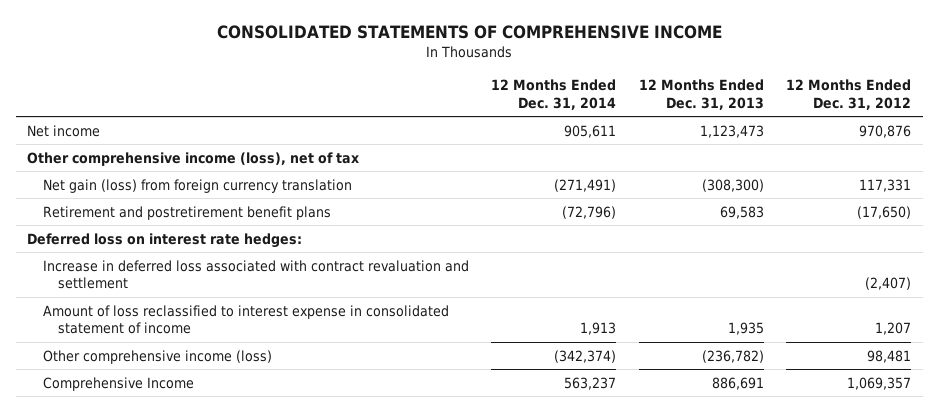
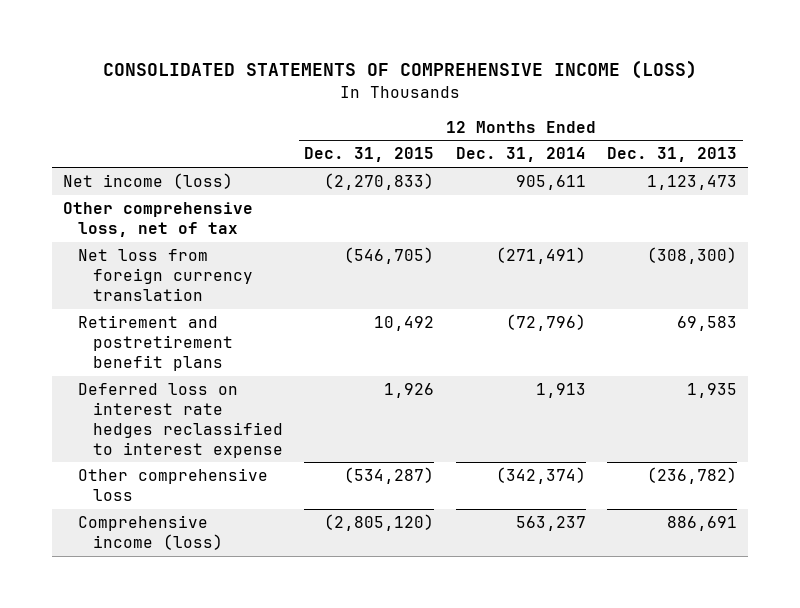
- CONSOLIDATED STATEMENTS OF COMPREHENSIVE INCOME
+ CONSOLIDATED STATEMENTS OF COMPREHENSIVE INCOME (LOSS)
- | 12 Months Ended Dec. 31, 2014 | 12 Months Ended Dec. 31, 2013 | 12 Months Ended Dec. 31, 2012
+ | 12 Months Ended Dec. 31, 2015 | 12 Months Ended Dec. 31, 2014 | 12 Months Ended Dec. 31, 2013
- Net income | 905,611 | 1,123,473 | 970,876
- Other comprehensive income (loss), net of tax
- Net gain (loss) from foreign currency translation | (271,491) | (308,300) | 117,331
+ Net income (loss) | (2,270,833) | 905,611 | 1,123,473
+ Other comprehensive loss, net of tax
+ Net loss from foreign currency translation | (546,705) | (271,491) | (308,300)
- Deferred loss on interest rate hedges:
- Increase in deferred loss associated with contract revaluation and settlement | | | (2,407)
- Amount of loss reclassified to interest expense in consolidated statement of income | 1,913 | 1,935 | 1,207
- Other comprehensive income (loss) | (342,374) | (236,782) | 98,481
- Comprehensive Income | 563,237 | 886,691 | 1,069,357
+ Deferred loss on interest rate hedges reclassified to interest expense | 1,926 | 1,913 | 1,935
+ Other comprehensive loss | (534,287) | (342,374) | (236,782)
+ Comprehensive income (loss) | (2,805,120) | 563,237 | 886,691

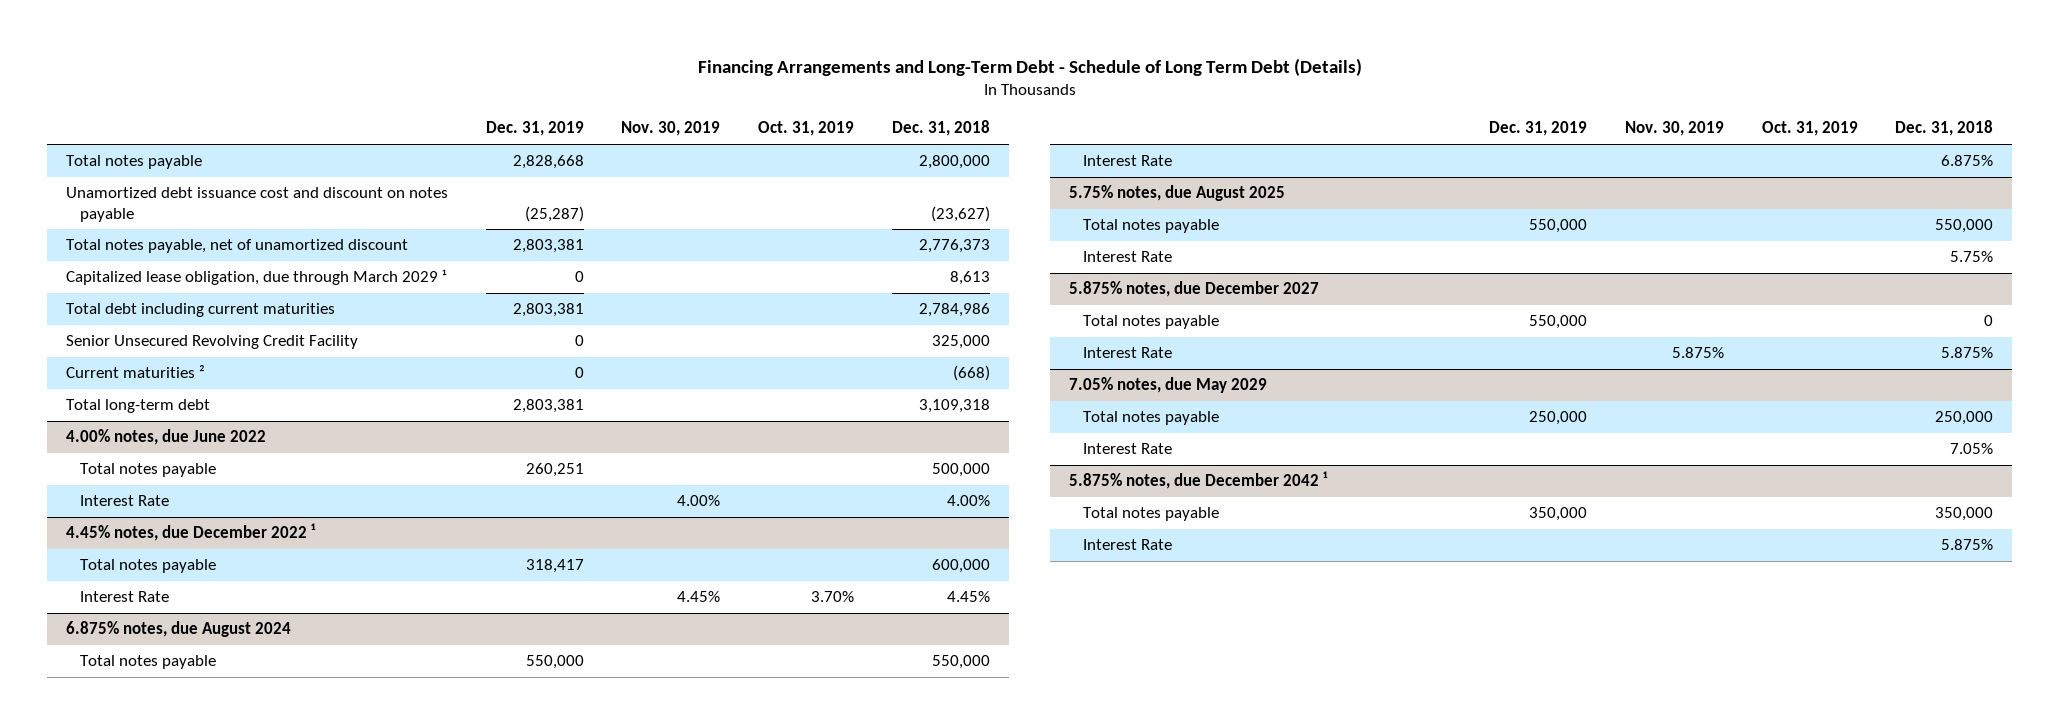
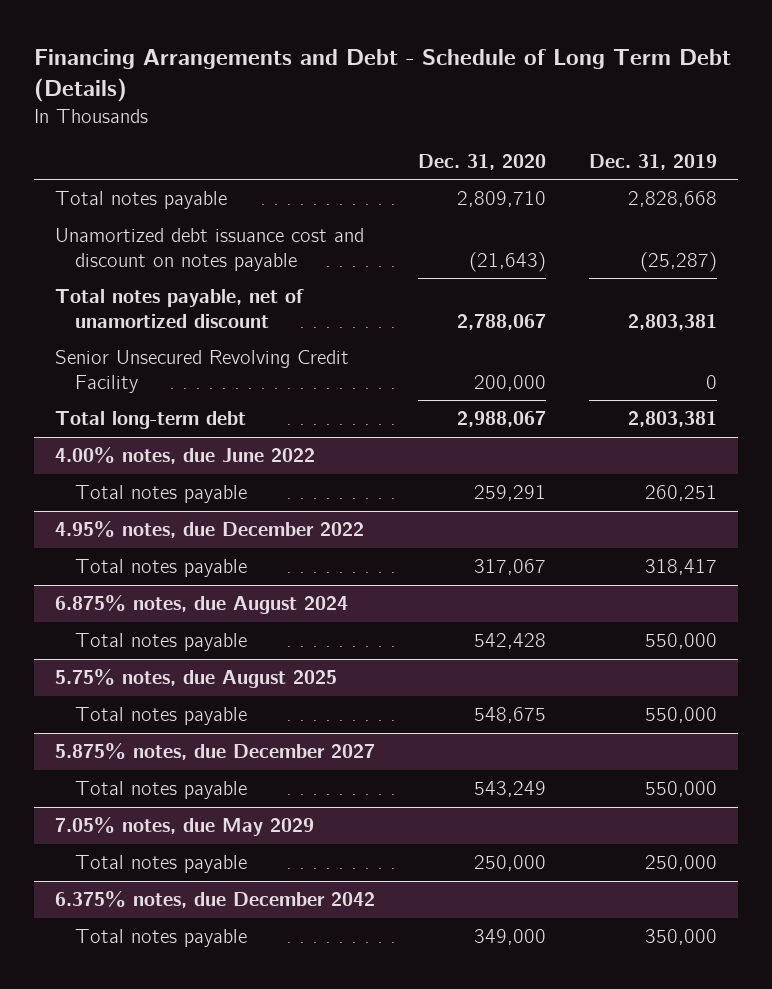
- Financing Arrangements and Long-Term Debt - Schedule of Long Term Debt (Details)
+ Financing Arrangements and Debt - Schedule of Long Term Debt (Details)
- | Dec. 31, 2019 | Nov. 30, 2019 | Oct. 31, 2019 | Dec. 31, 2018
+ | Dec. 31, 2020 | Dec. 31, 2019
- Capitalized lease obligation, due through March 2029 ¹ | 0 | | | 8,613
- Total debt including current maturities | 2,803,381 | | | 2,784,986
- Current maturities ² | 0 | | | (668)
@ 4.00% notes, due June 2022
- Interest Rate | | 4.00% | | 4.00%
- 4.45% notes, due December 2022 ¹
+ 4.95% notes, due December 2022
- Interest Rate | | 4.45% | 3.70% | 4.45%
@ 6.875% notes, due August 2024
- Interest Rate | | | | 6.875%
@ 5.75% notes, due August 2025
- Interest Rate | | | | 5.75%
@ 5.875% notes, due December 2027
- Interest Rate | | 5.875% | | 5.875%
@ 7.05% notes, due May 2029
- Interest Rate | | | | 7.05%
- 5.875% notes, due December 2042 ¹
+ 6.375% notes, due December 2042
- Interest Rate | | | | 5.875%

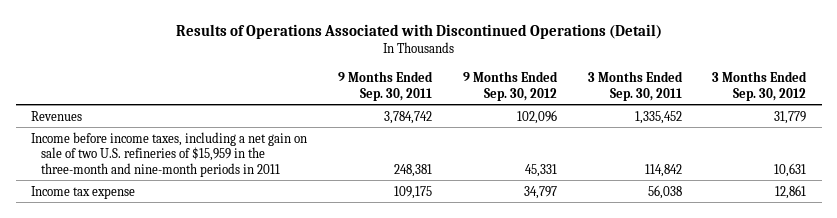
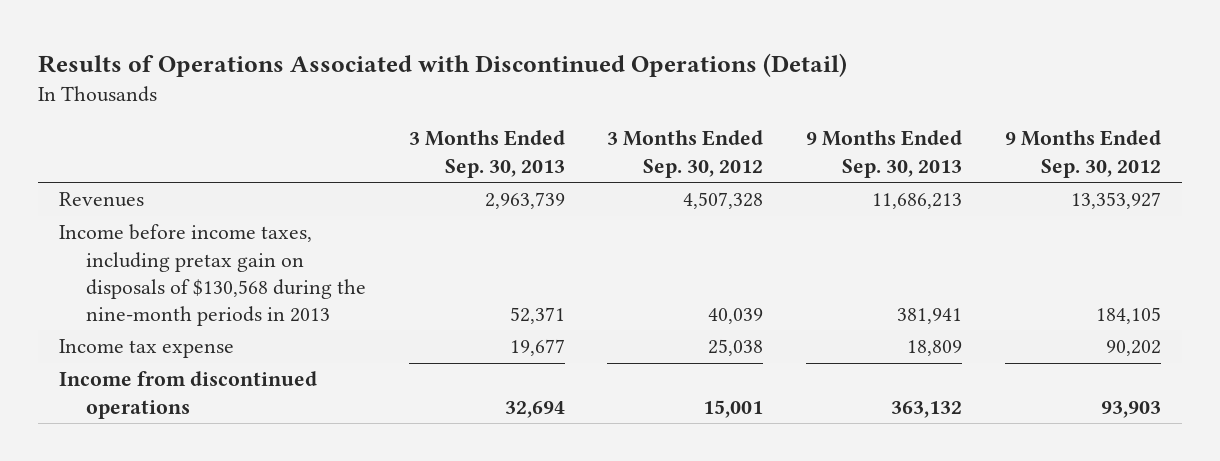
- | 9 Months Ended Sep. 30, 2011 | 9 Months Ended Sep. 30, 2012 | 3 Months Ended Sep. 30, 2011 | 3 Months Ended Sep. 30, 2012
+ | 3 Months Ended Sep. 30, 2013 | 3 Months Ended Sep. 30, 2012 | 9 Months Ended Sep. 30, 2013 | 9 Months Ended Sep. 30, 2012
- Revenues | 3,784,742 | 102,096 | 1,335,452 | 31,779
- Income before income taxes, including a net gain on sale of two U.S. refineries of $15,959 in the three-month and nine-month periods in 2011 | 248,381 | 45,331 | 114,842 | 10,631
- Income tax expense | 109,175 | 34,797 | 56,038 | 12,861
+ Revenues | 2,963,739 | 4,507,328 | 11,686,213 | 13,353,927
+ Income before income taxes, including pretax gain on disposals of $130,568 during the nine-month periods in 2013 | 52,371 | 40,039 | 381,941 | 184,105
+ Income tax expense | 19,677 | 25,038 | 18,809 | 90,202
+ Income from discontinued operations | 32,694 | 15,001 | 363,132 | 93,903

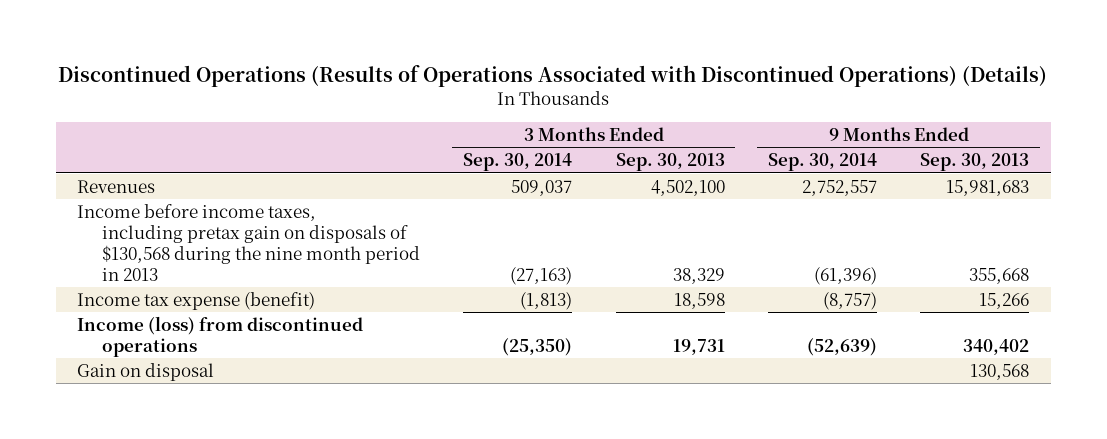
- Results of Operations Associated with Discontinued Operations (Detail)
+ Discontinued Operations (Results of Operations Associated with Discontinued Operations) (Details)
- | 3 Months Ended Sep. 30, 2013 | 3 Months Ended Sep. 30, 2012 | 9 Months Ended Sep. 30, 2013 | 9 Months Ended Sep. 30, 2012
+ | 3 Months Ended Sep. 30, 2014 | 3 Months Ended Sep. 30, 2013 | 9 Months Ended Sep. 30, 2014 | 9 Months Ended Sep. 30, 2013
- Revenues | 2,963,739 | 4,507,328 | 11,686,213 | 13,353,927
- Income before income taxes, including pretax gain on disposals of $130,568 during the nine-month periods in 2013 | 52,371 | 40,039 | 381,941 | 184,105
- Income tax expense | 19,677 | 25,038 | 18,809 | 90,202
- Income from discontinued operations | 32,694 | 15,001 | 363,132 | 93,903
+ Revenues | 509,037 | 4,502,100 | 2,752,557 | 15,981,683
+ Income before income taxes, including pretax gain on disposals of $130,568 during the nine month period in 2013 | (27,163) | 38,329 | (61,396) | 355,668
+ Income tax expense (benefit) | (1,813) | 18,598 | (8,757) | 15,266
+ Income (loss) from discontinued operations | (25,350) | 19,731 | (52,639) | 340,402
+ Gain on disposal | | | | 130,568

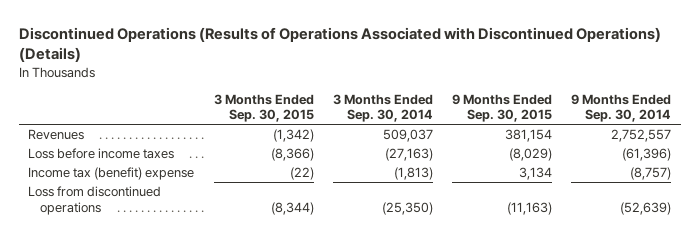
- | 3 Months Ended Sep. 30, 2014 | 3 Months Ended Sep. 30, 2013 | 9 Months Ended Sep. 30, 2014 | 9 Months Ended Sep. 30, 2013
+ | 3 Months Ended Sep. 30, 2015 | 3 Months Ended Sep. 30, 2014 | 9 Months Ended Sep. 30, 2015 | 9 Months Ended Sep. 30, 2014
- Income before income taxes, including pretax gain on disposals of $130,568 during the nine month period in 2013 | (27,163) | 38,329 | (61,396) | 355,668
- Income tax expense (benefit) | (1,813) | 18,598 | (8,757) | 15,266
- Income (loss) from discontinued operations | (25,350) | 19,731 | (52,639) | 340,402
- Gain on disposal | | | | 130,568
+ Loss before income taxes | (8,366) | (27,163) | (8,029) | (61,396)
+ Income tax (benefit) expense | (22) | (1,813) | 3,134 | (8,757)
+ Loss from discontinued operations | (8,344) | (25,350) | (11,163) | (52,639)

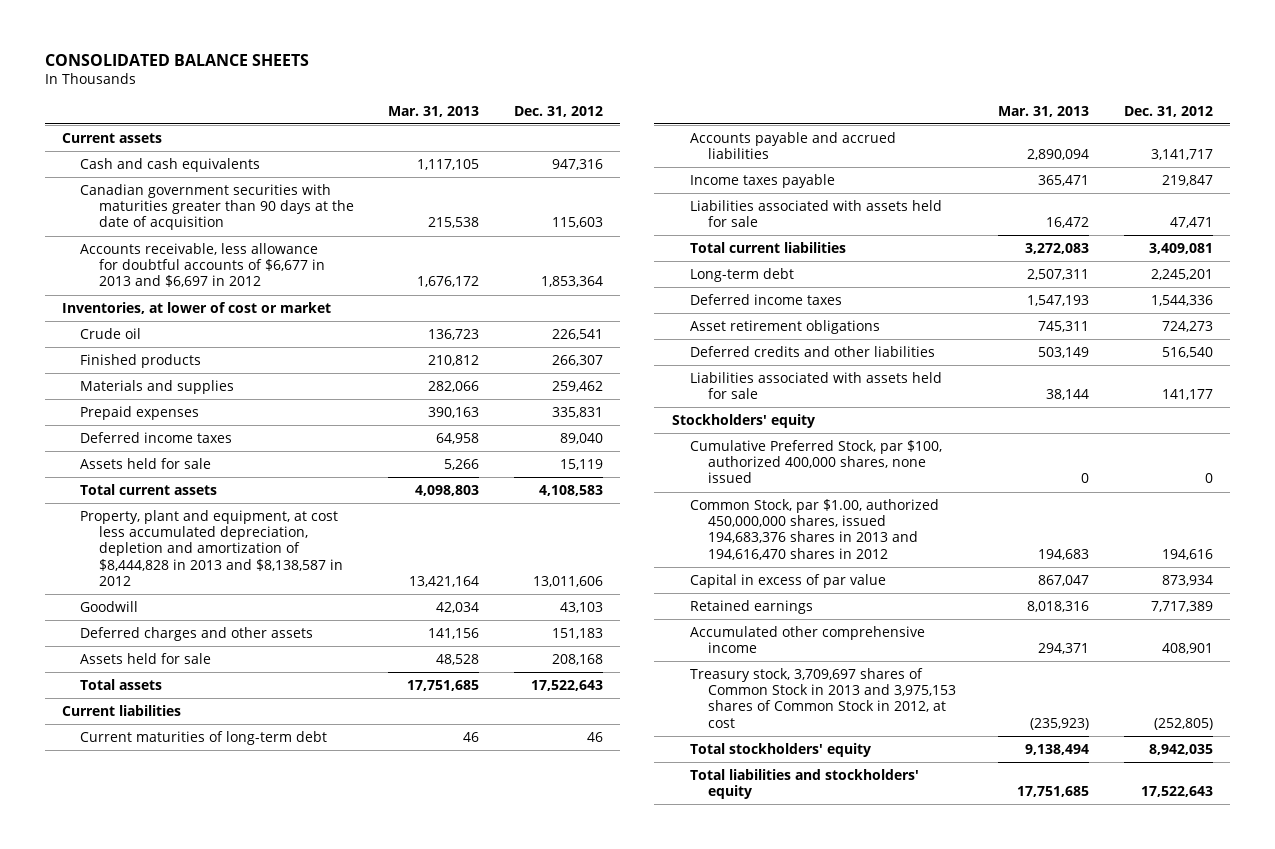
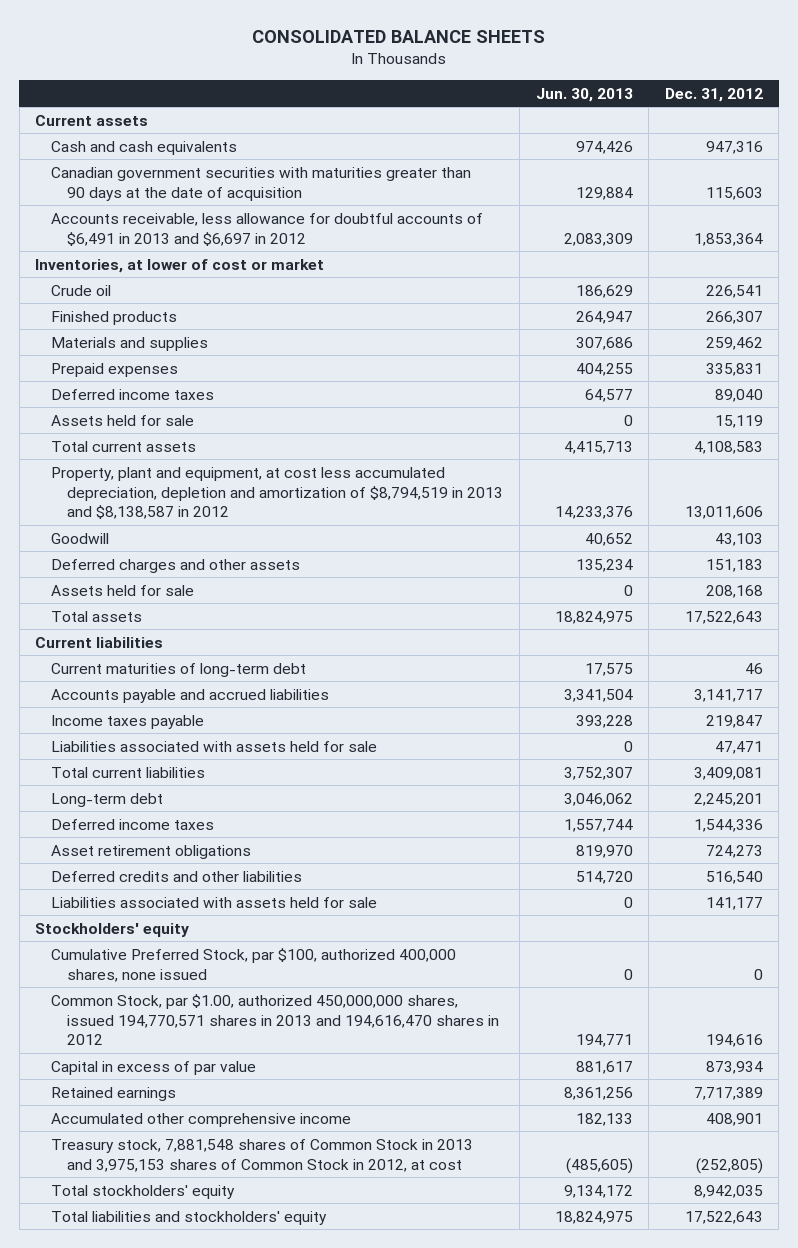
- | Mar. 31, 2013 | Dec. 31, 2012
+ | Jun. 30, 2013 | Dec. 31, 2012
- Accounts receivable, less allowance for doubtful accounts of $6,677 in 2013 and $6,697 in 2012 | 1,676,172 | 1,853,364
+ Accounts receivable, less allowance for doubtful accounts of $6,491 in 2013 and $6,697 in 2012 | 2,083,309 | 1,853,364
- Property, plant and equipment, at cost less accumulated depreciation, depletion and amortization of $8,444,828 in 2013 and $8,138,587 in 2012 | 13,421,164 | 13,011,606
+ Property, plant and equipment, at cost less accumulated depreciation, depletion and amortization of $8,794,519 in 2013 and $8,138,587 in 2012 | 14,233,376 | 13,011,606
- Common Stock, par $1.00, authorized 450,000,000 shares, issued 194,683,376 shares in 2013 and 194,616,470 shares in 2012 | 194,683 | 194,616
+ Common Stock, par $1.00, authorized 450,000,000 shares, issued 194,770,571 shares in 2013 and 194,616,470 shares in 2012 | 194,771 | 194,616
- Treasury stock, 3,709,697 shares of Common Stock in 2013 and 3,975,153 shares of Common Stock in 2012, at cost | (235,923) | (252,805)
+ Treasury stock, 7,881,548 shares of Common Stock in 2013 and 3,975,153 shares of Common Stock in 2012, at cost | (485,605) | (252,805)

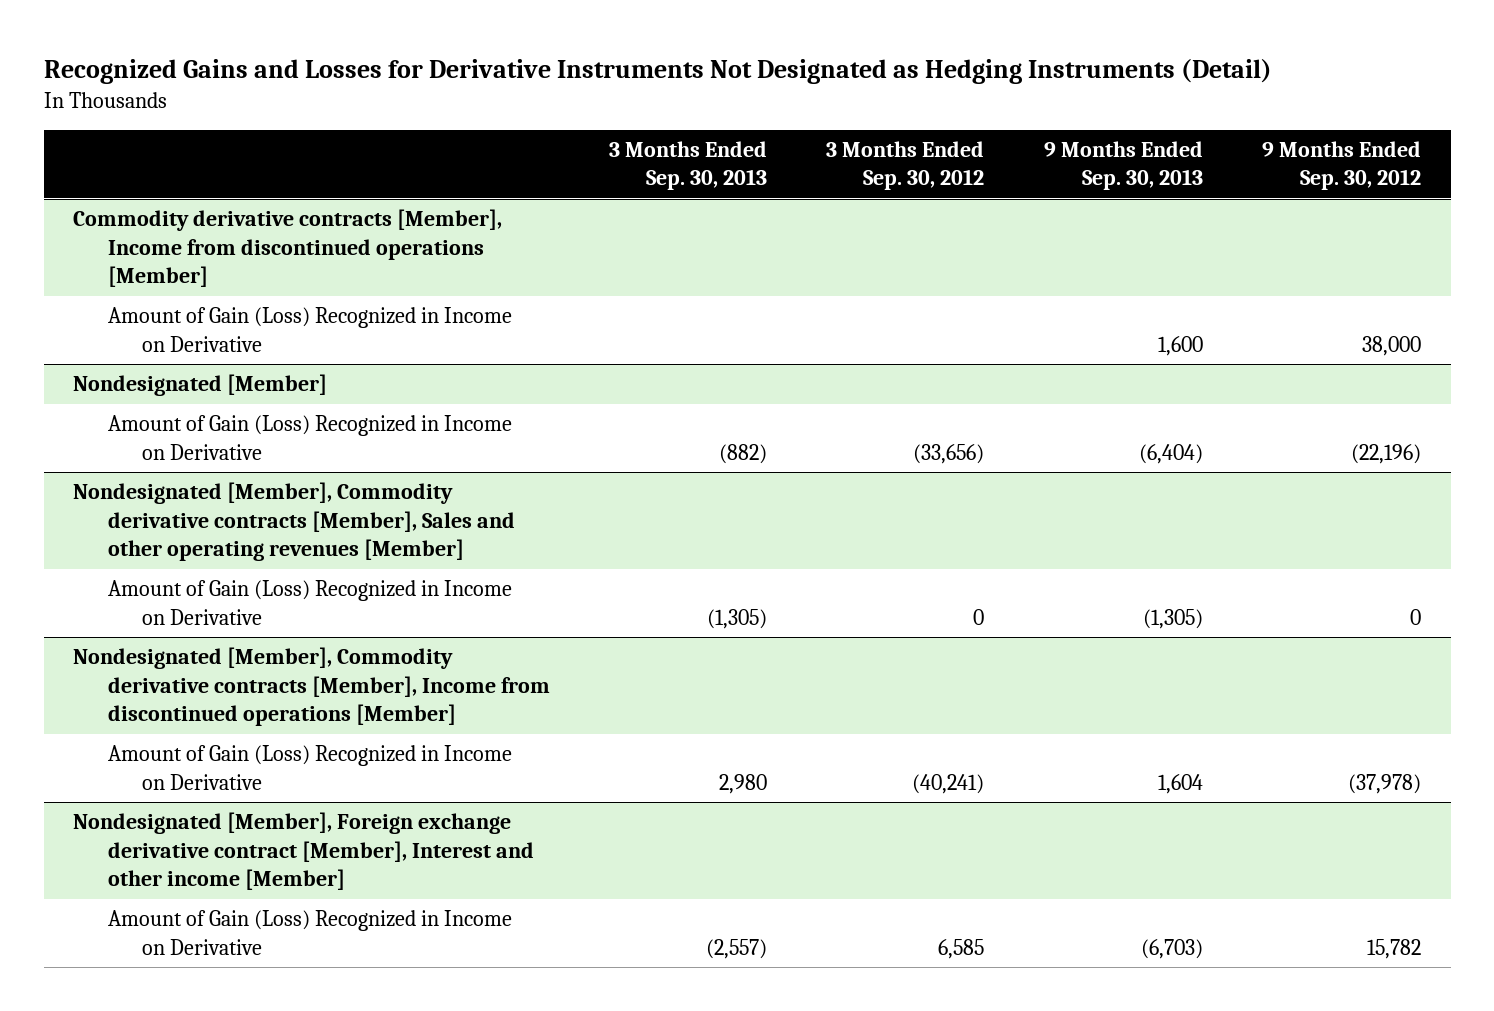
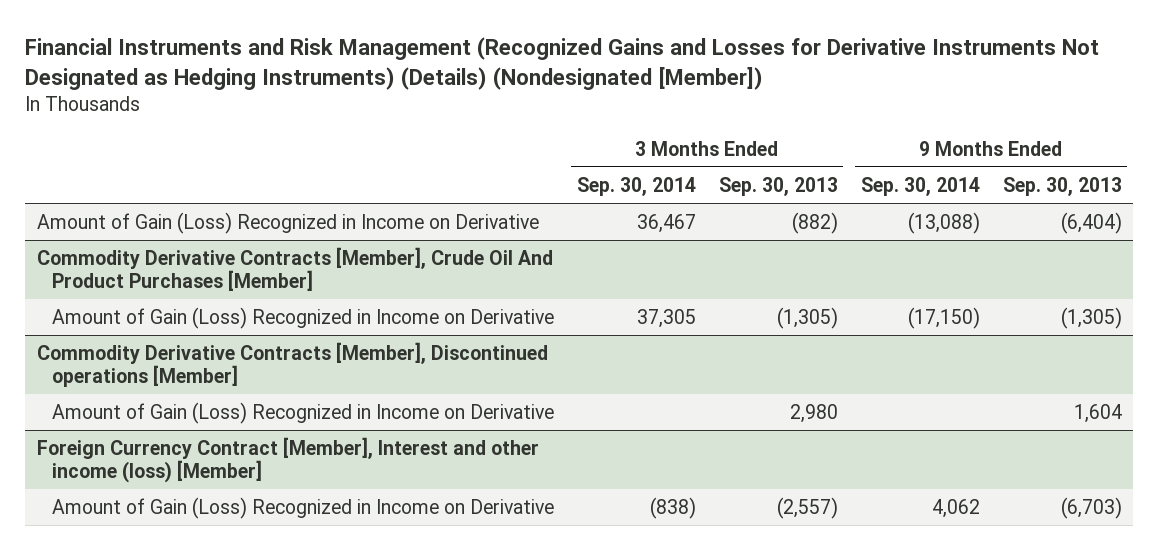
- Recognized Gains and Losses for Derivative Instruments Not Designated as Hedging Instruments (Detail)
+ Financial Instruments and Risk Management (Recognized Gains and Losses for Derivative Instruments Not Designated as Hedging Instruments) (Details) (Nondesignated [Member])
- | 3 Months Ended Sep. 30, 2013 | 3 Months Ended Sep. 30, 2012 | 9 Months Ended Sep. 30, 2013 | 9 Months Ended Sep. 30, 2012
+ | 3 Months Ended Sep. 30, 2014 | 3 Months Ended Sep. 30, 2013 | 9 Months Ended Sep. 30, 2014 | 9 Months Ended Sep. 30, 2013
- Commodity derivative contracts [Member], Income from discontinued operations [Member]
- Amount of Gain (Loss) Recognized in Income on Derivative | | | 1,600 | 38,000
- Nondesignated [Member]
- Nondesignated [Member], Commodity derivative contracts [Member], Sales and other operating revenues [Member]
+ Commodity Derivative Contracts [Member], Crude Oil And Product Purchases [Member]
- Nondesignated [Member], Commodity derivative contracts [Member], Income from discontinued operations [Member]
+ Commodity Derivative Contracts [Member], Discontinued operations [Member]
- Nondesignated [Member], Foreign exchange derivative contract [Member], Interest and other income [Member]
+ Foreign Currency Contract [Member], Interest and other income (loss) [Member]

